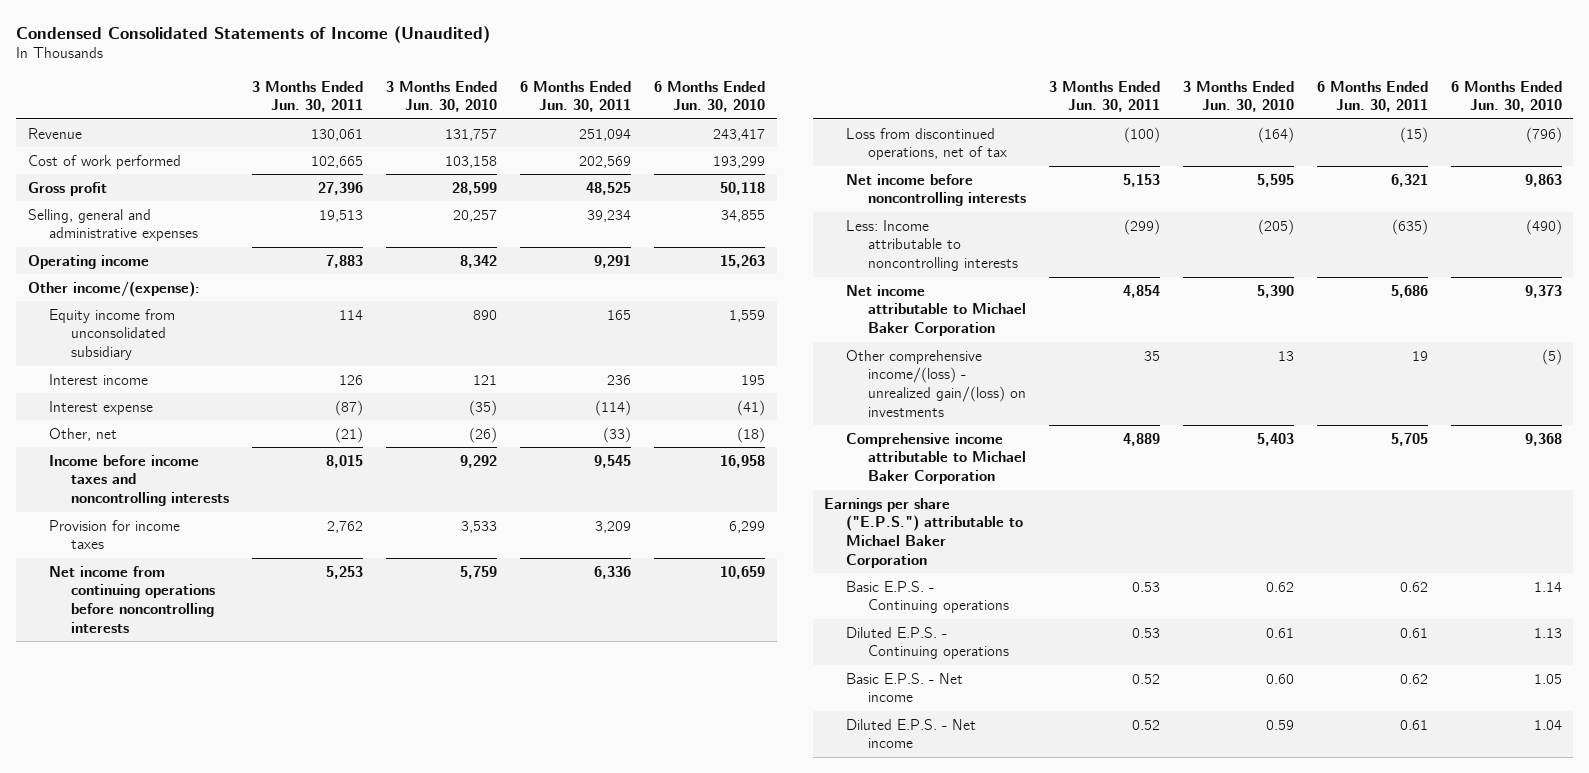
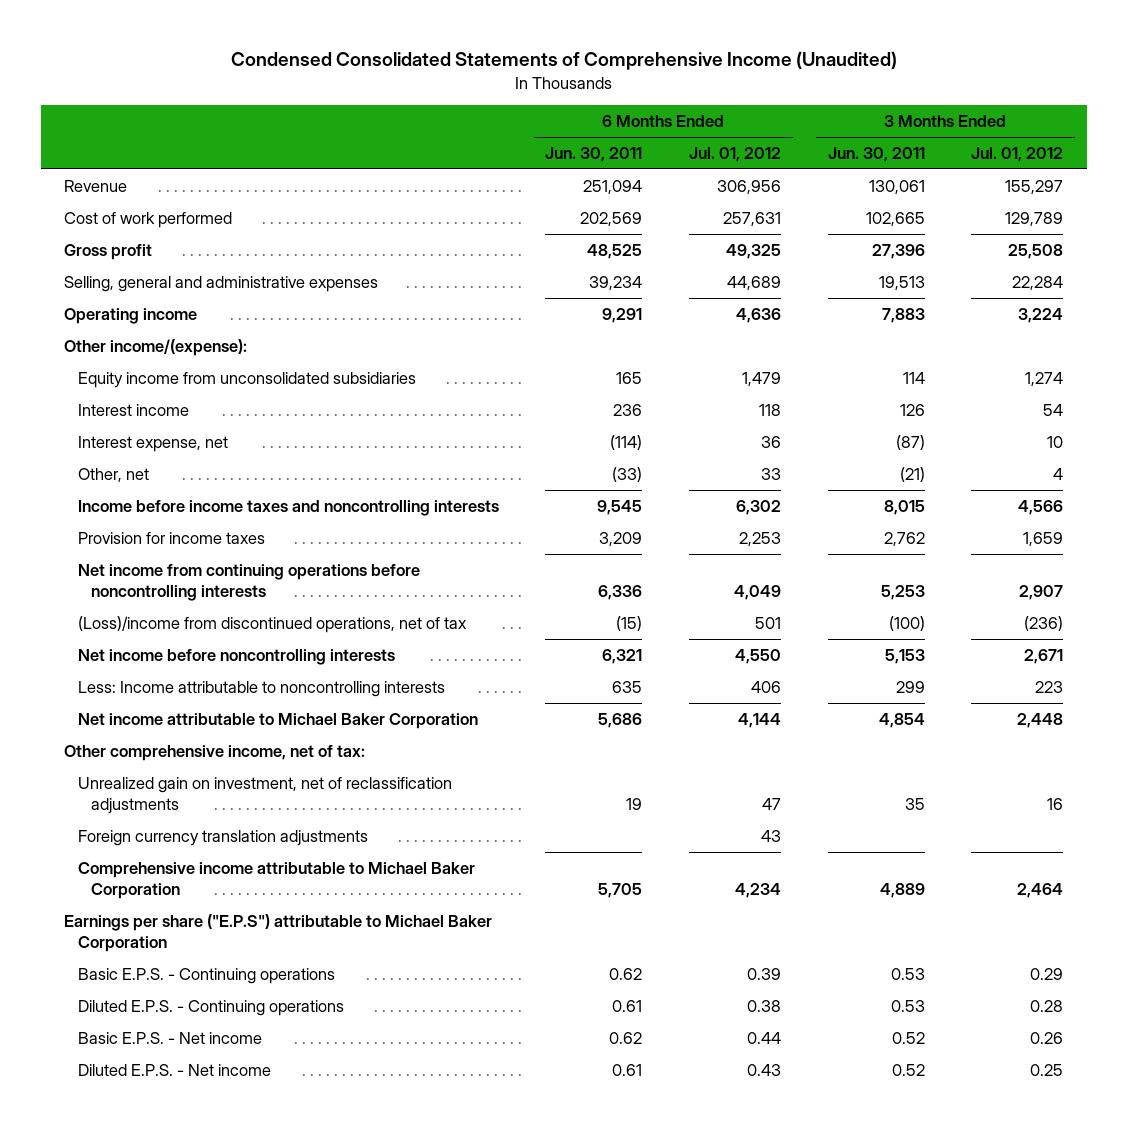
- Condensed Consolidated Statements of Income (Unaudited)
+ Condensed Consolidated Statements of Comprehensive Income (Unaudited)
- | 3 Months Ended Jun. 30, 2011 | 3 Months Ended Jun. 30, 2010 | 6 Months Ended Jun. 30, 2011 | 6 Months Ended Jun. 30, 2010
+ | 6 Months Ended Jun. 30, 2011 | 6 Months Ended Jul. 01, 2012 | 3 Months Ended Jun. 30, 2011 | 3 Months Ended Jul. 01, 2012
- Equity income from unconsolidated subsidiary | 114 | 890 | 165 | 1,559
+ Equity income from unconsolidated subsidiaries | 165 | 1,479 | 114 | 1,274
- Interest expense | (87) | (35) | (114) | (41)
+ Interest expense, net | (114) | 36 | (87) | 10
- Loss from discontinued operations, net of tax | (100) | (164) | (15) | (796)
+ (Loss)/income from discontinued operations, net of tax | (15) | 501 | (100) | (236)
- Less: Income attributable to noncontrolling interests | (299) | (205) | (635) | (490)
+ Less: Income attributable to noncontrolling interests | 635 | 406 | 299 | 223
- Other comprehensive income/(loss) - unrealized gain/(loss) on investments | 35 | 13 | 19 | (5)
+ Other comprehensive income, net of tax:
+ Unrealized gain on investment, net of reclassification adjustments | 19 | 47 | 35 | 16
+ Foreign currency translation adjustments | | 43 | |
- Earnings per share ("E.P.S.") attributable to Michael Baker Corporation
+ Earnings per share ("E.P.S") attributable to Michael Baker Corporation

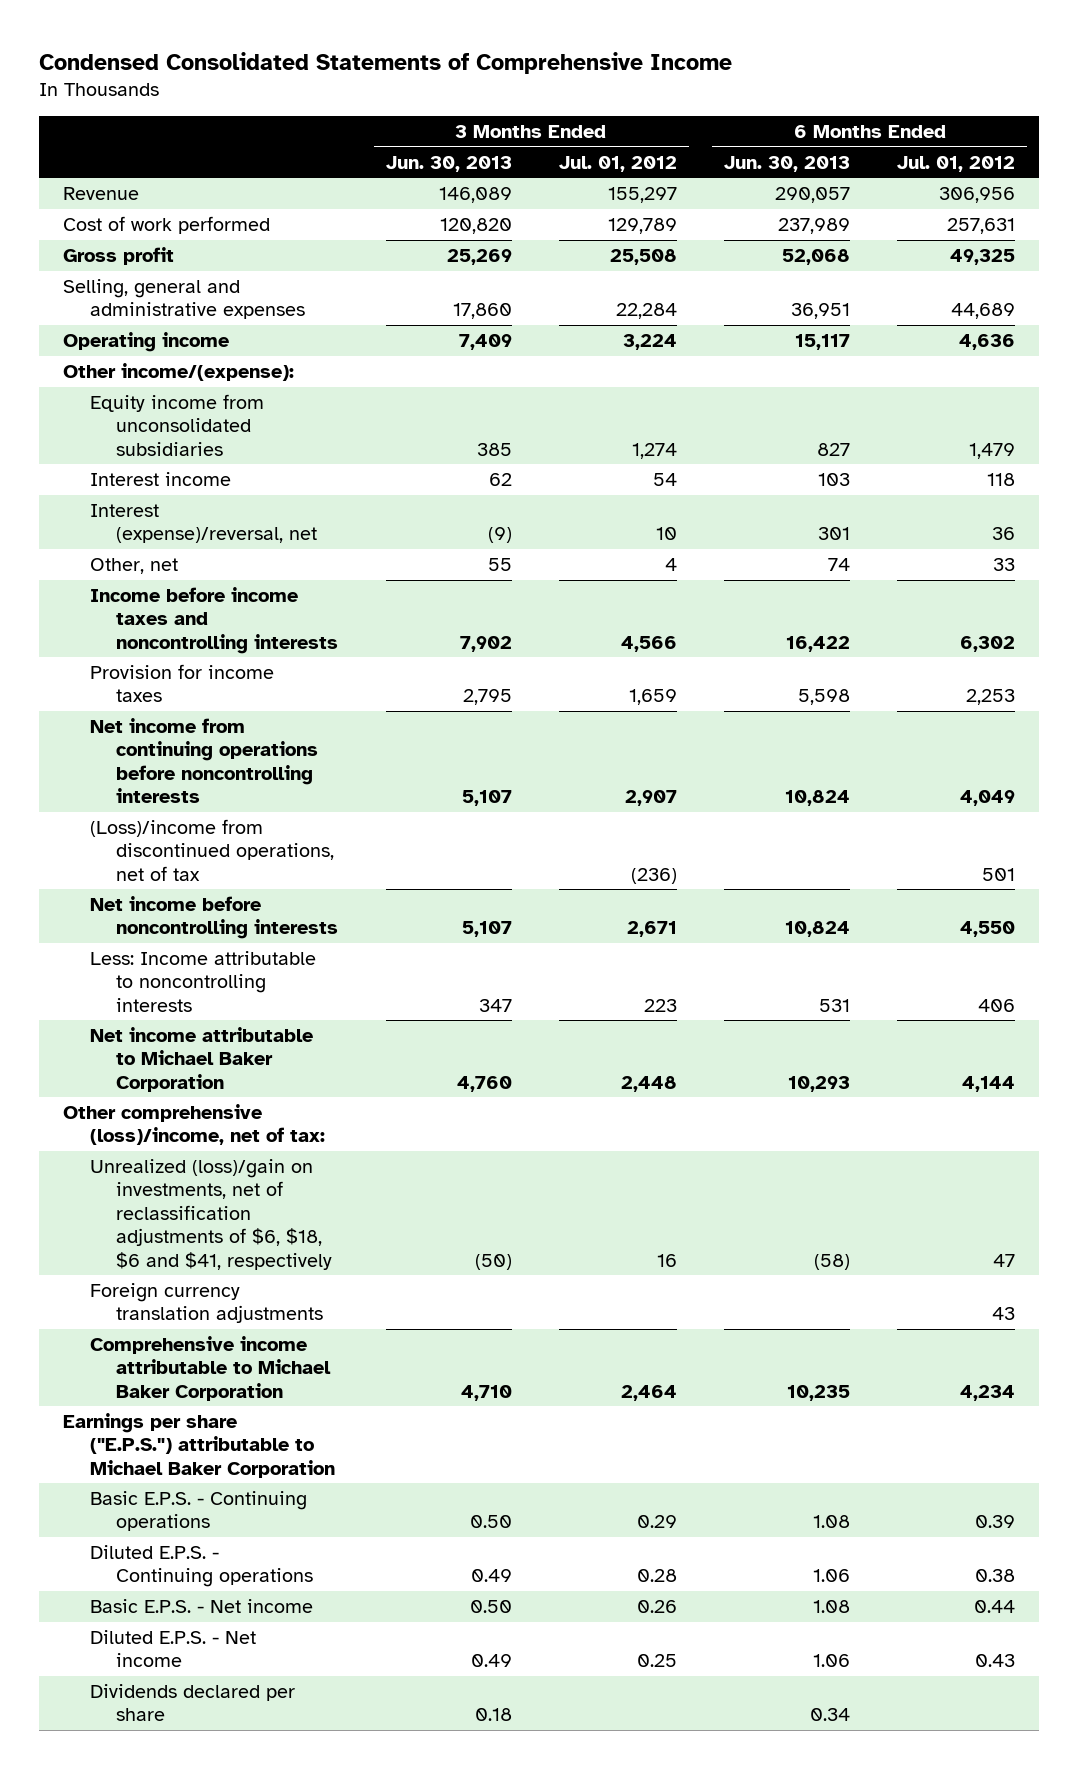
- Condensed Consolidated Statements of Comprehensive Income (Unaudited)
+ Condensed Consolidated Statements of Comprehensive Income
- | 6 Months Ended Jun. 30, 2011 | 6 Months Ended Jul. 01, 2012 | 3 Months Ended Jun. 30, 2011 | 3 Months Ended Jul. 01, 2012
+ | 3 Months Ended Jun. 30, 2013 | 3 Months Ended Jul. 01, 2012 | 6 Months Ended Jun. 30, 2013 | 6 Months Ended Jul. 01, 2012
- Interest expense, net | (114) | 36 | (87) | 10
+ Interest (expense)/reversal, net | (9) | 10 | 301 | 36
- Other comprehensive income, net of tax:
- Unrealized gain on investment, net of reclassification adjustments | 19 | 47 | 35 | 16
+ Other comprehensive (loss)/income, net of tax:
+ Unrealized (loss)/gain on investments, net of reclassification adjustments of $6, $18, $6 and $41, respectively | (50) | 16 | (58) | 47
- Earnings per share ("E.P.S") attributable to Michael Baker Corporation
+ Earnings per share ("E.P.S.") attributable to Michael Baker Corporation
+ Dividends declared per share | 0.18 | | 0.34 |

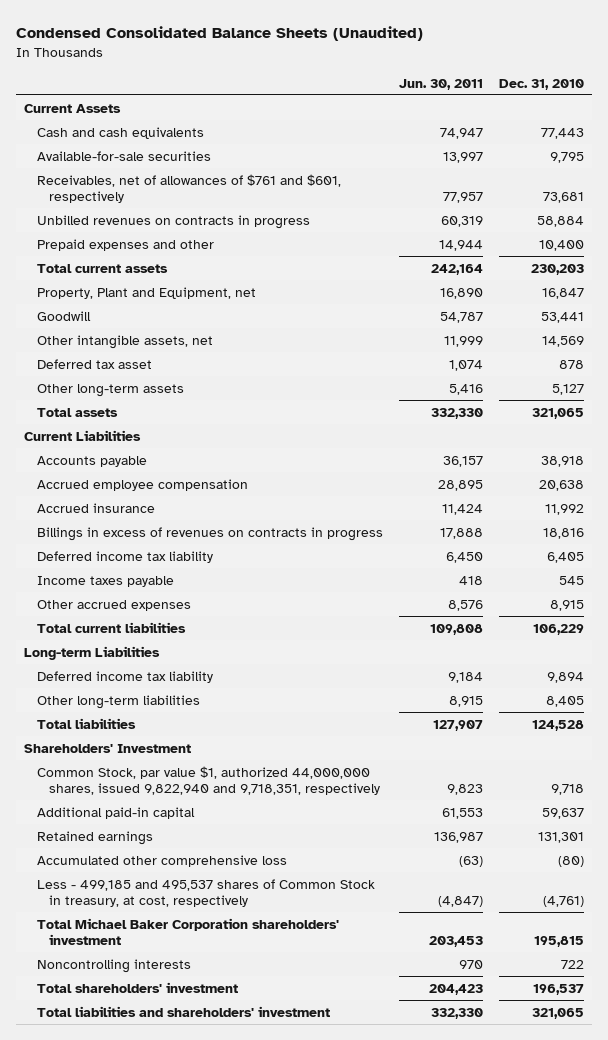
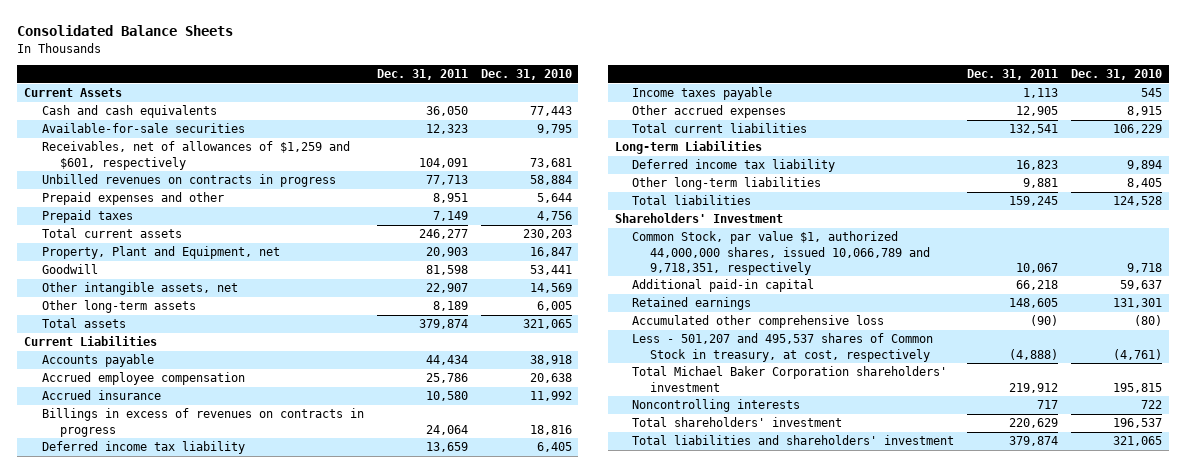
- Condensed Consolidated Balance Sheets (Unaudited)
+ Consolidated Balance Sheets
- | Jun. 30, 2011 | Dec. 31, 2010
+ | Dec. 31, 2011 | Dec. 31, 2010
- Receivables, net of allowances of $761 and $601, respectively | 77,957 | 73,681
+ Receivables, net of allowances of $1,259 and $601, respectively | 104,091 | 73,681
- Prepaid expenses and other | 14,944 | 10,400
+ Prepaid expenses and other | 8,951 | 5,644
+ Prepaid taxes | 7,149 | 4,756
- Deferred tax asset | 1,074 | 878
- Other long-term assets | 5,416 | 5,127
+ Other long-term assets | 8,189 | 6,005
- Common Stock, par value $1, authorized 44,000,000 shares, issued 9,822,940 and 9,718,351, respectively | 9,823 | 9,718
+ Common Stock, par value $1, authorized 44,000,000 shares, issued 10,066,789 and 9,718,351, respectively | 10,067 | 9,718
- Less - 499,185 and 495,537 shares of Common Stock in treasury, at cost, respectively | (4,847) | (4,761)
+ Less - 501,207 and 495,537 shares of Common Stock in treasury, at cost, respectively | (4,888) | (4,761)

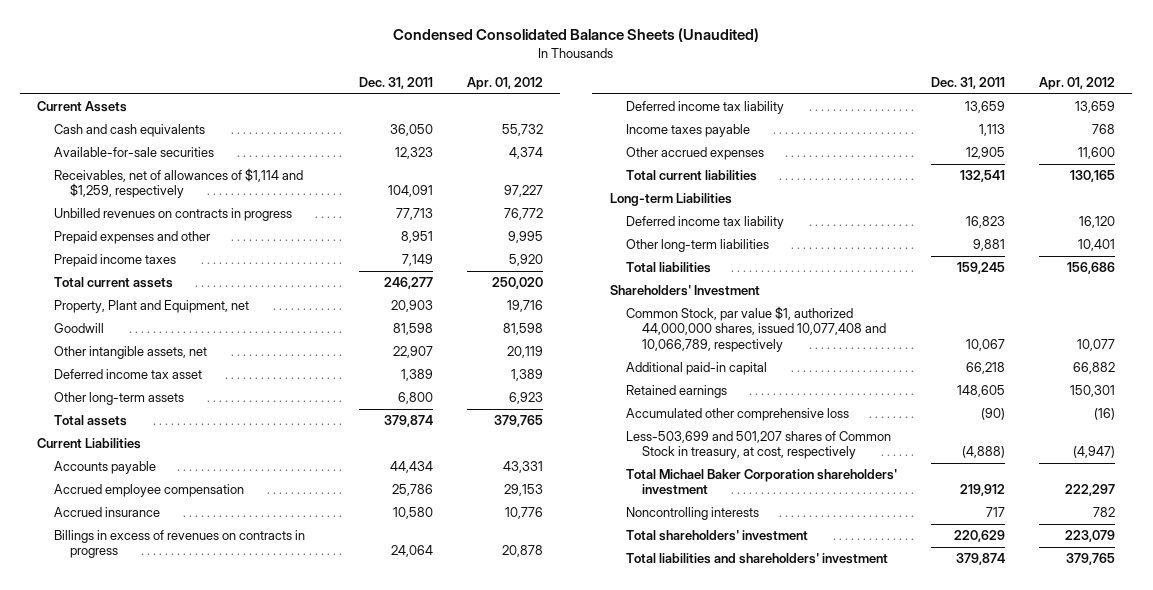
- Consolidated Balance Sheets
+ Condensed Consolidated Balance Sheets (Unaudited)
- | Dec. 31, 2011 | Dec. 31, 2010
+ | Dec. 31, 2011 | Apr. 01, 2012
- Receivables, net of allowances of $1,259 and $601, respectively | 104,091 | 73,681
+ Receivables, net of allowances of $1,114 and $1,259, respectively | 104,091 | 97,227
- Prepaid taxes | 7,149 | 4,756
+ Prepaid income taxes | 7,149 | 5,920
- Other long-term assets | 8,189 | 6,005
+ Deferred income tax asset | 1,389 | 1,389
+ Other long-term assets | 6,800 | 6,923
- Common Stock, par value $1, authorized 44,000,000 shares, issued 10,066,789 and 9,718,351, respectively | 10,067 | 9,718
+ Common Stock, par value $1, authorized 44,000,000 shares, issued 10,077,408 and 10,066,789, respectively | 10,067 | 10,077
- Less - 501,207 and 495,537 shares of Common Stock in treasury, at cost, respectively | (4,888) | (4,761)
+ Less-503,699 and 501,207 shares of Common Stock in treasury, at cost, respectively | (4,888) | (4,947)

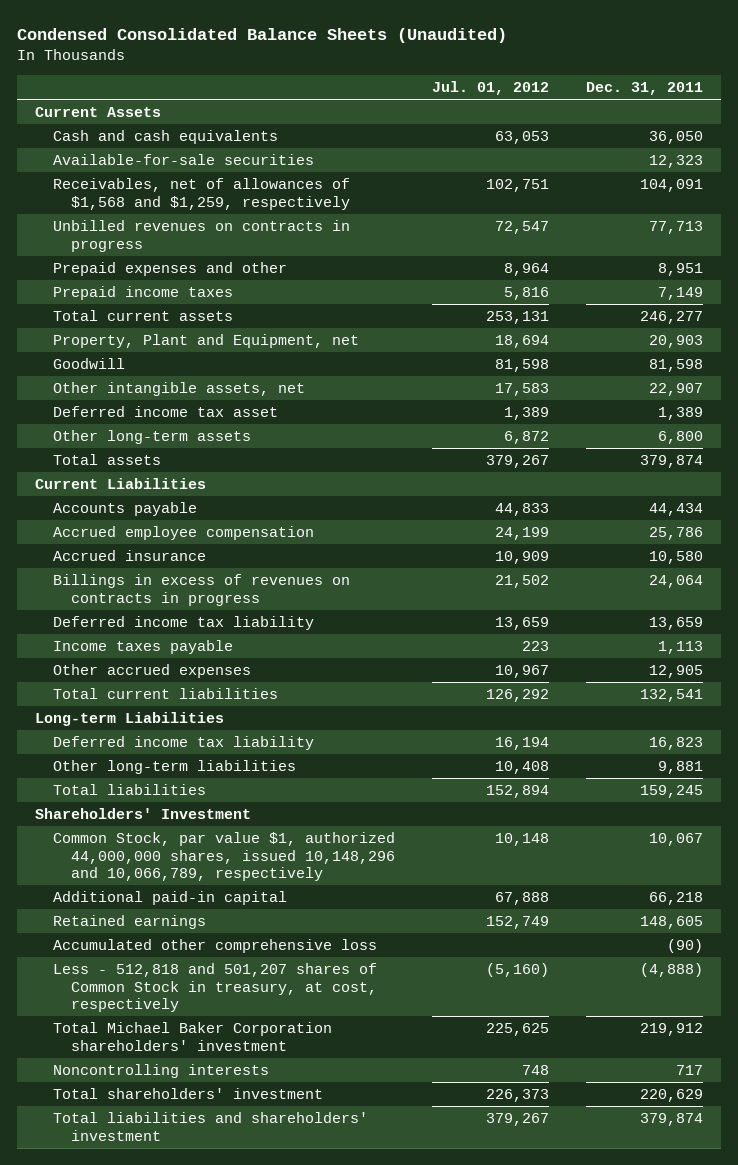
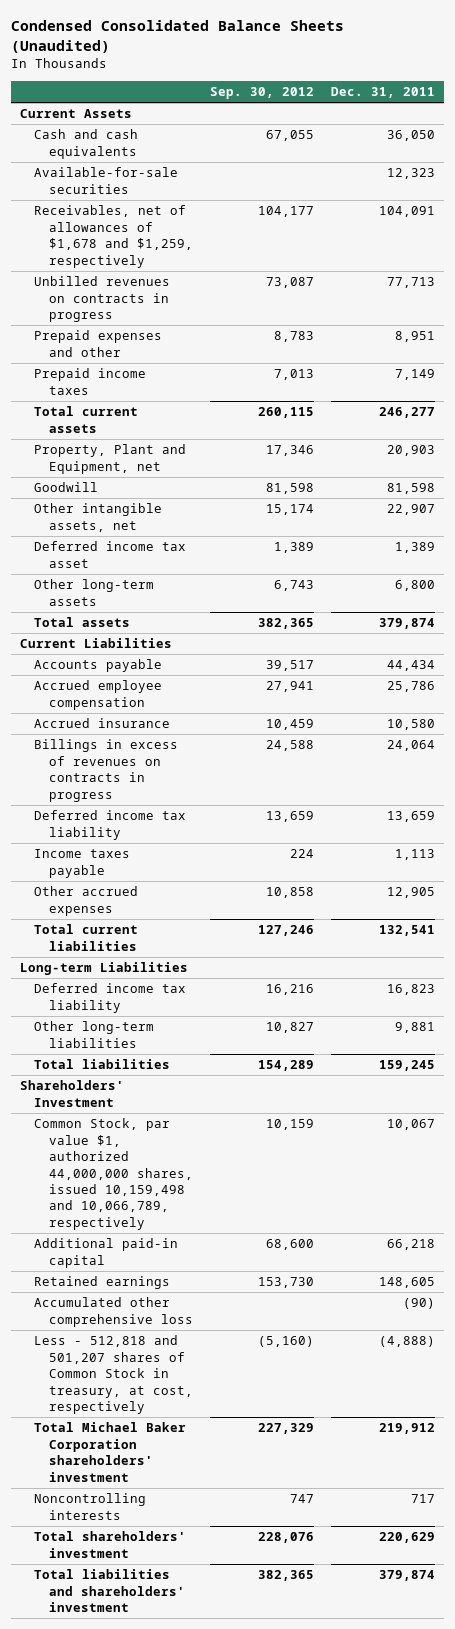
- | Jul. 01, 2012 | Dec. 31, 2011
+ | Sep. 30, 2012 | Dec. 31, 2011
- Receivables, net of allowances of $1,568 and $1,259, respectively | 102,751 | 104,091
+ Receivables, net of allowances of $1,678 and $1,259, respectively | 104,177 | 104,091
- Common Stock, par value $1, authorized 44,000,000 shares, issued 10,148,296 and 10,066,789, respectively | 10,148 | 10,067
+ Common Stock, par value $1, authorized 44,000,000 shares, issued 10,159,498 and 10,066,789, respectively | 10,159 | 10,067

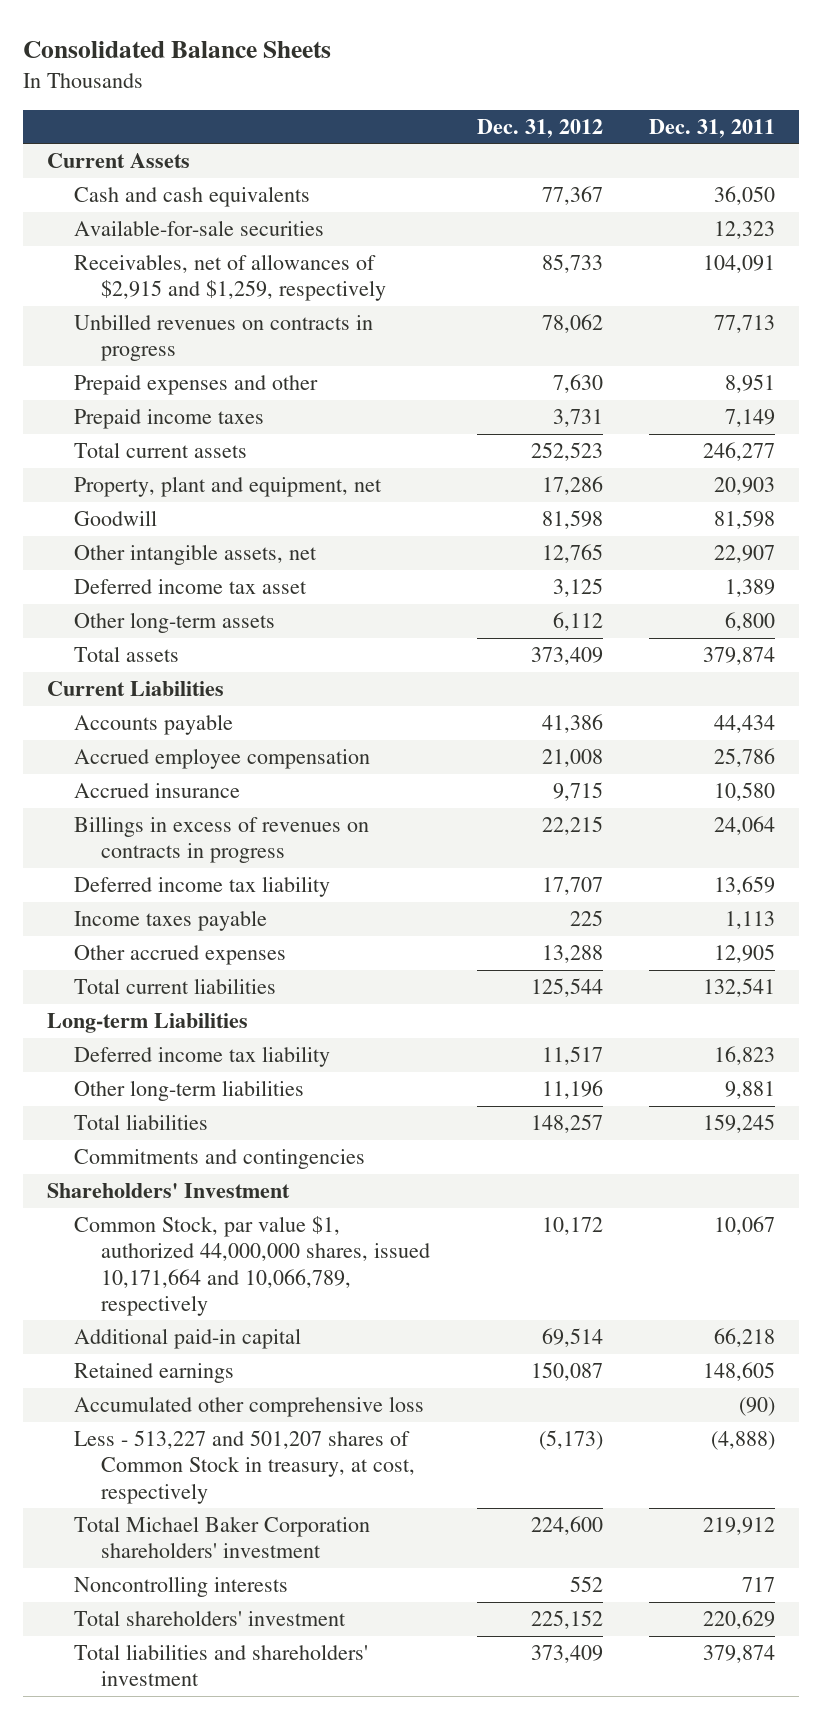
- Condensed Consolidated Balance Sheets (Unaudited)
+ Consolidated Balance Sheets
- | Sep. 30, 2012 | Dec. 31, 2011
+ | Dec. 31, 2012 | Dec. 31, 2011
- Receivables, net of allowances of $1,678 and $1,259, respectively | 104,177 | 104,091
+ Receivables, net of allowances of $2,915 and $1,259, respectively | 85,733 | 104,091
- Property, Plant and Equipment, net | 17,346 | 20,903
+ Property, plant and equipment, net | 17,286 | 20,903
+ Commitments and contingencies
- Common Stock, par value $1, authorized 44,000,000 shares, issued 10,159,498 and 10,066,789, respectively | 10,159 | 10,067
+ Common Stock, par value $1, authorized 44,000,000 shares, issued 10,171,664 and 10,066,789, respectively | 10,172 | 10,067
- Less - 512,818 and 501,207 shares of Common Stock in treasury, at cost, respectively | (5,160) | (4,888)
+ Less - 513,227 and 501,207 shares of Common Stock in treasury, at cost, respectively | (5,173) | (4,888)

